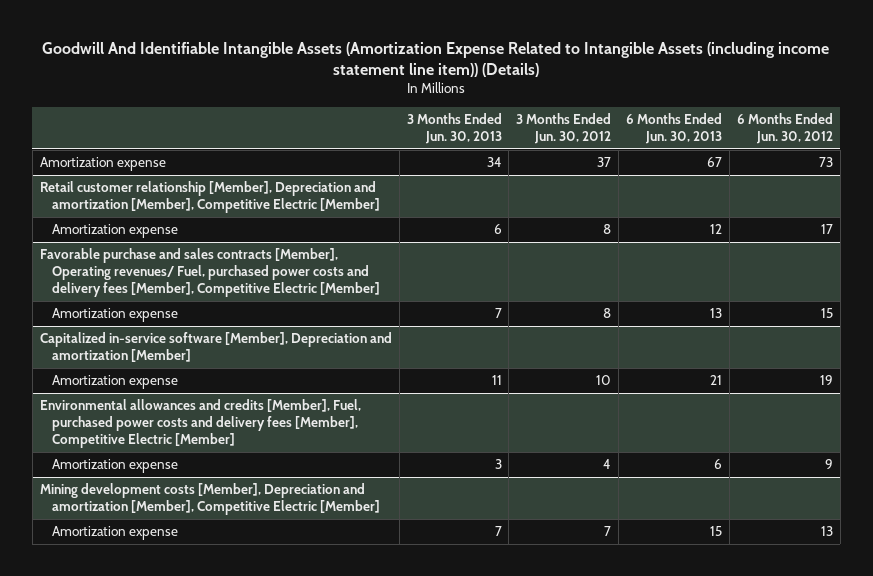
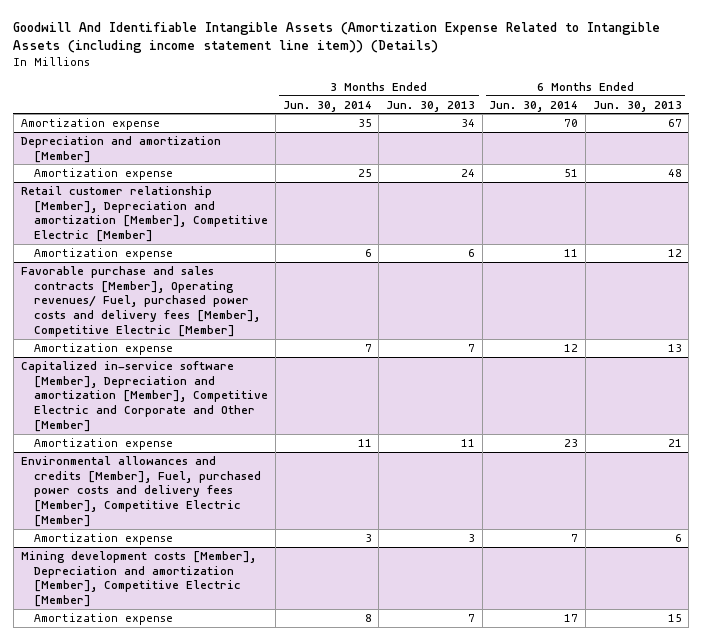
- | 3 Months Ended Jun. 30, 2013 | 3 Months Ended Jun. 30, 2012 | 6 Months Ended Jun. 30, 2013 | 6 Months Ended Jun. 30, 2012
+ | 3 Months Ended Jun. 30, 2014 | 3 Months Ended Jun. 30, 2013 | 6 Months Ended Jun. 30, 2014 | 6 Months Ended Jun. 30, 2013
+ Depreciation and amortization [Member]
+ Amortization expense | 25 | 24 | 51 | 48
- Capitalized in-service software [Member], Depreciation and amortization [Member]
+ Capitalized in-service software [Member], Depreciation and amortization [Member], Competitive Electric and Corporate and Other [Member]

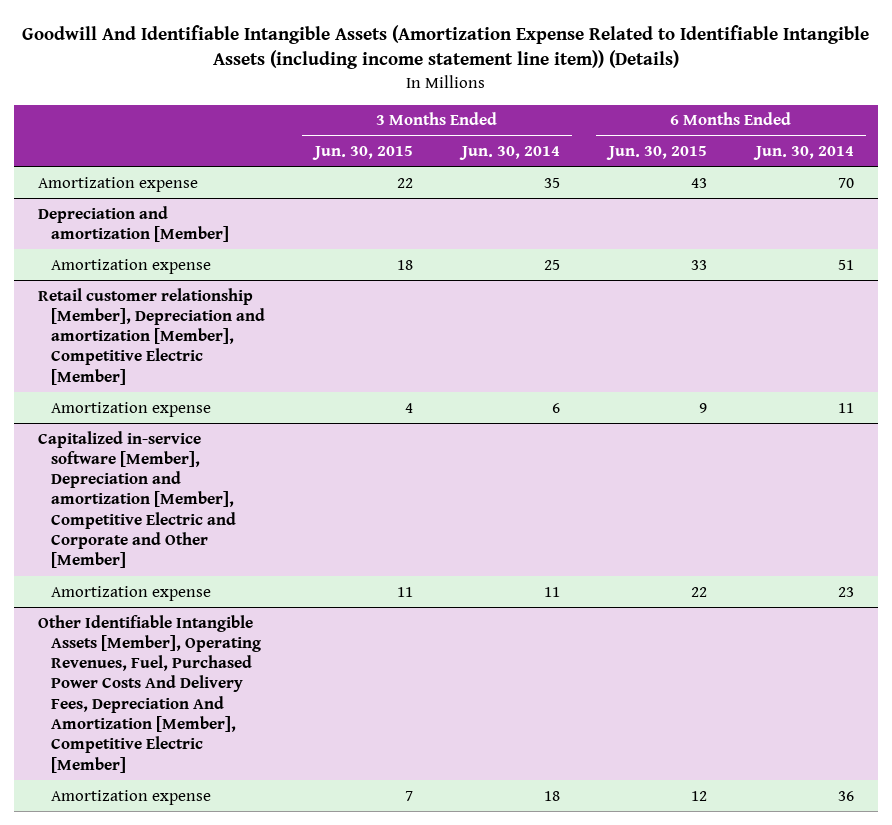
- Goodwill And Identifiable Intangible Assets (Amortization Expense Related to Intangible Assets (including income statement line item)) (Details)
+ Goodwill And Identifiable Intangible Assets (Amortization Expense Related to Identifiable Intangible Assets (including income statement line item)) (Details)
- | 3 Months Ended Jun. 30, 2014 | 3 Months Ended Jun. 30, 2013 | 6 Months Ended Jun. 30, 2014 | 6 Months Ended Jun. 30, 2013
+ | 3 Months Ended Jun. 30, 2015 | 3 Months Ended Jun. 30, 2014 | 6 Months Ended Jun. 30, 2015 | 6 Months Ended Jun. 30, 2014
- Favorable purchase and sales contracts [Member], Operating revenues/ Fuel, purchased power costs and delivery fees [Member], Competitive Electric [Member]
- Amortization expense | 7 | 7 | 12 | 13
- Environmental allowances and credits [Member], Fuel, purchased power costs and delivery fees [Member], Competitive Electric [Member]
- Amortization expense | 3 | 3 | 7 | 6
- Mining development costs [Member], Depreciation and amortization [Member], Competitive Electric [Member]
- Amortization expense | 8 | 7 | 17 | 15
+ Other Identifiable Intangible Assets [Member], Operating Revenues, Fuel, Purchased Power Costs And Delivery Fees, Depreciation And Amortization [Member], Competitive Electric [Member]
+ Amortization expense | 7 | 18 | 12 | 36

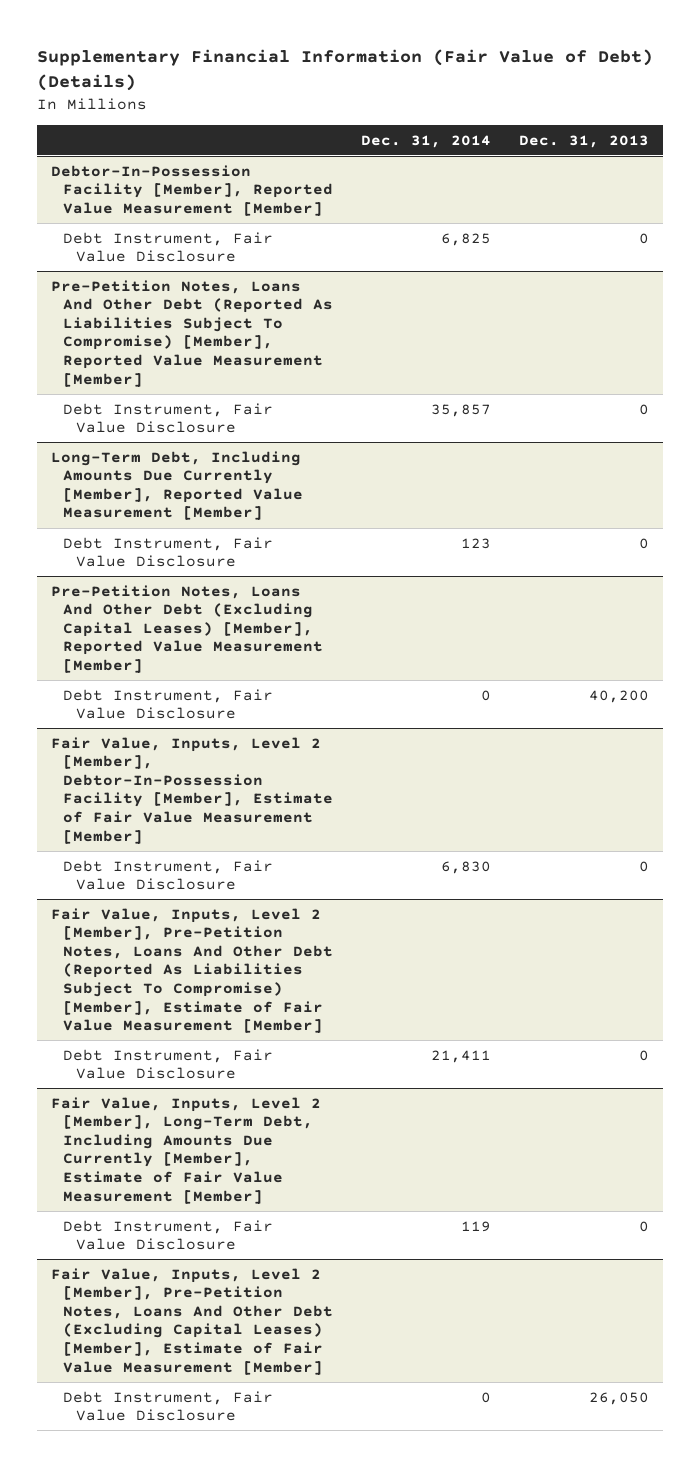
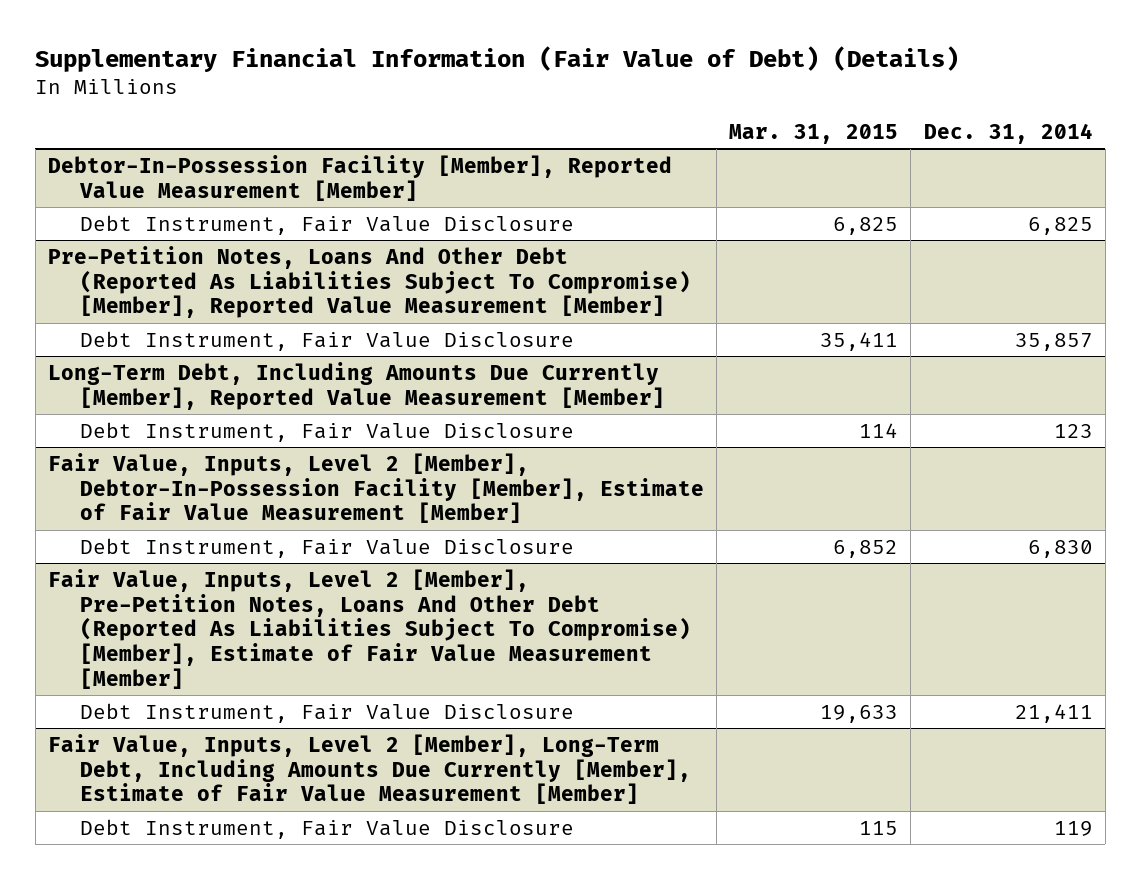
- | Dec. 31, 2014 | Dec. 31, 2013
+ | Mar. 31, 2015 | Dec. 31, 2014
- Pre-Petition Notes, Loans And Other Debt (Excluding Capital Leases) [Member], Reported Value Measurement [Member]
- Debt Instrument, Fair Value Disclosure | 0 | 40,200
- Fair Value, Inputs, Level 2 [Member], Pre-Petition Notes, Loans And Other Debt (Excluding Capital Leases) [Member], Estimate of Fair Value Measurement [Member]
- Debt Instrument, Fair Value Disclosure | 0 | 26,050

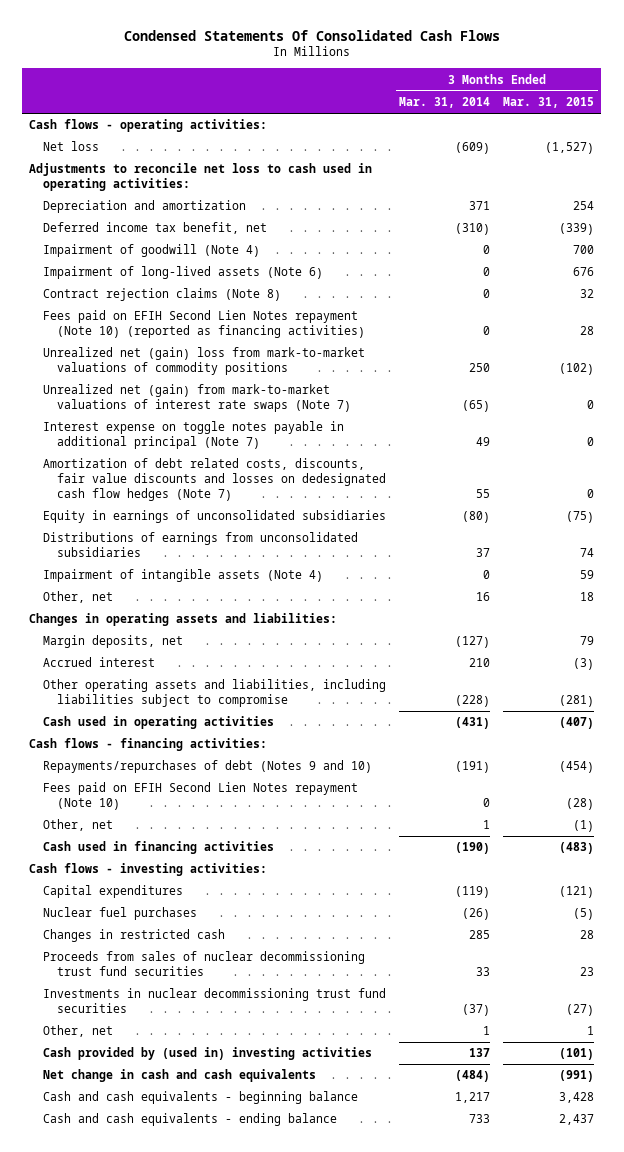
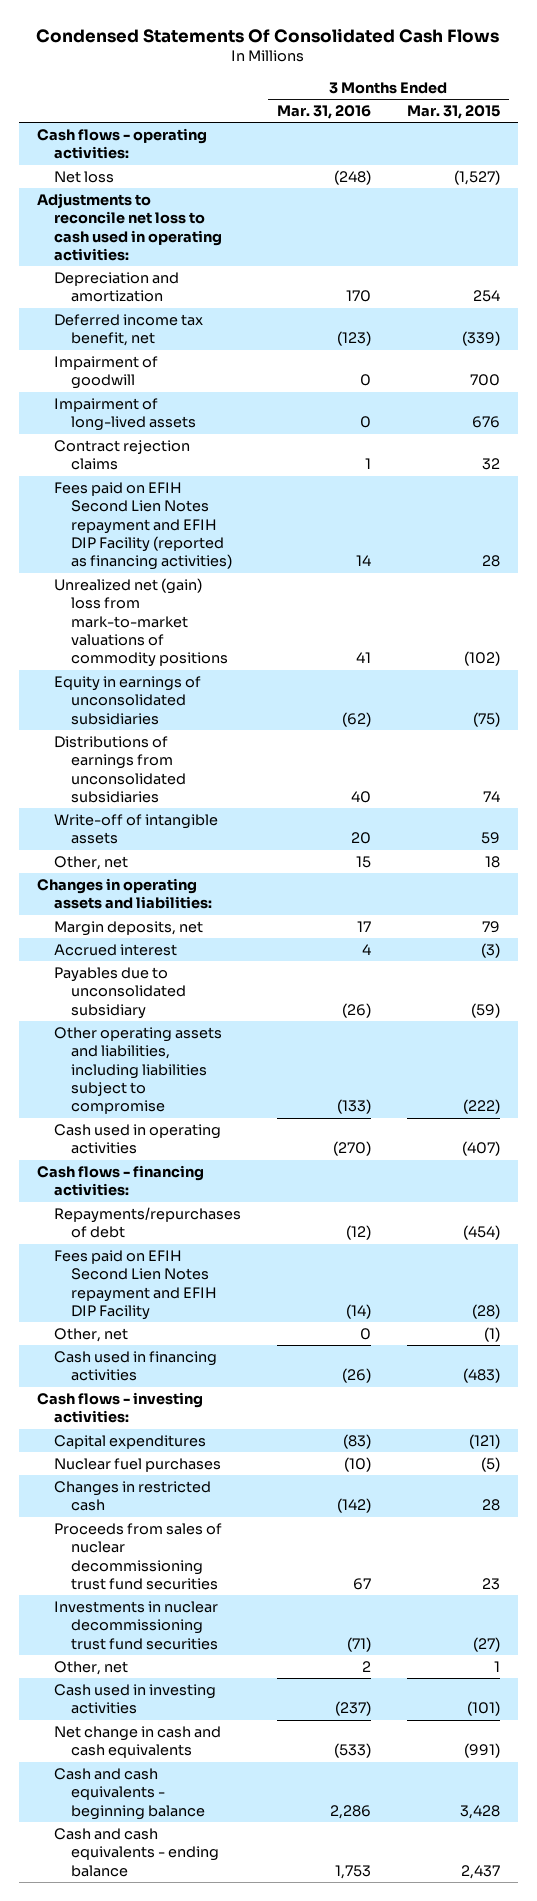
- | 3 Months Ended Mar. 31, 2014 | 3 Months Ended Mar. 31, 2015
+ | 3 Months Ended Mar. 31, 2016 | 3 Months Ended Mar. 31, 2015
- Impairment of goodwill (Note 4) | 0 | 700
- Impairment of long-lived assets (Note 6) | 0 | 676
- Contract rejection claims (Note 8) | 0 | 32
- Fees paid on EFIH Second Lien Notes repayment (Note 10) (reported as financing activities) | 0 | 28
+ Impairment of goodwill | 0 | 700
+ Impairment of long-lived assets | 0 | 676
+ Contract rejection claims | 1 | 32
+ Fees paid on EFIH Second Lien Notes repayment and EFIH DIP Facility (reported as financing activities) | 14 | 28
- Unrealized net (gain) from mark-to-market valuations of interest rate swaps (Note 7) | (65) | 0
- Interest expense on toggle notes payable in additional principal (Note 7) | 49 | 0
- Amortization of debt related costs, discounts, fair value discounts and losses on dedesignated cash flow hedges (Note 7) | 55 | 0
- Impairment of intangible assets (Note 4) | 0 | 59
+ Write-off of intangible assets | 20 | 59
- Other operating assets and liabilities, including liabilities subject to compromise | (228) | (281)
+ Payables due to unconsolidated subsidiary | (26) | (59)
+ Other operating assets and liabilities, including liabilities subject to compromise | (133) | (222)
- Repayments/repurchases of debt (Notes 9 and 10) | (191) | (454)
- Fees paid on EFIH Second Lien Notes repayment (Note 10) | 0 | (28)
+ Repayments/repurchases of debt | (12) | (454)
+ Fees paid on EFIH Second Lien Notes repayment and EFIH DIP Facility | (14) | (28)
- Cash provided by (used in) investing activities | 137 | (101)
+ Cash used in investing activities | (237) | (101)

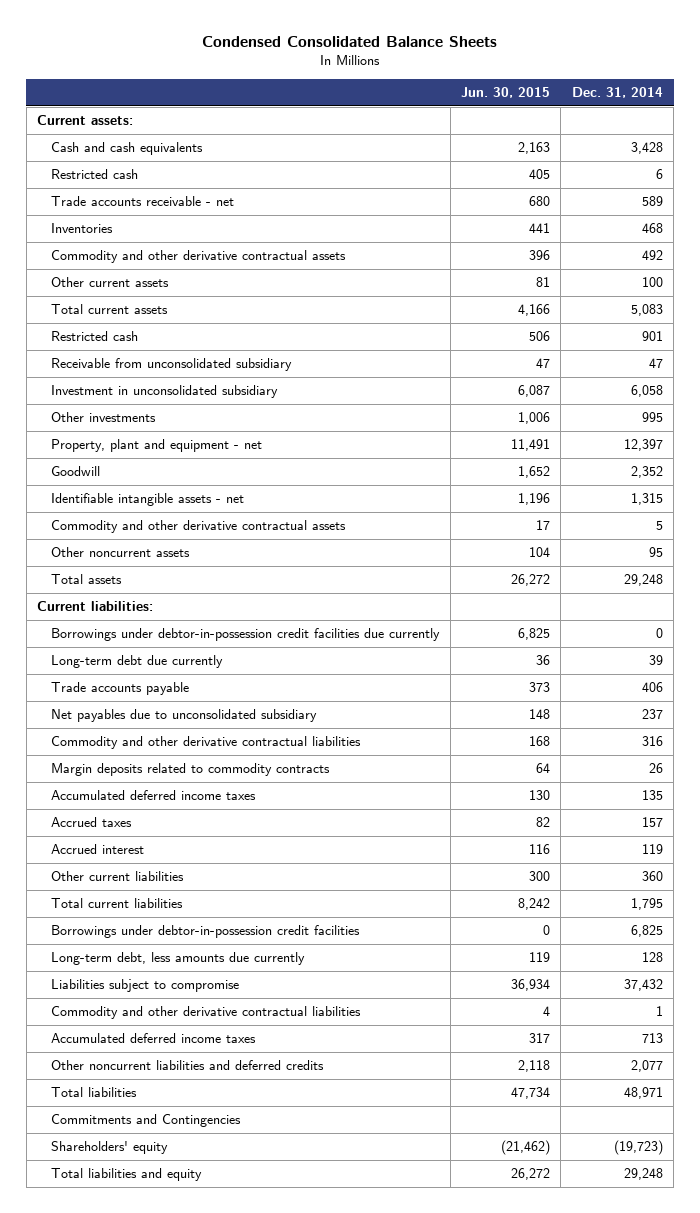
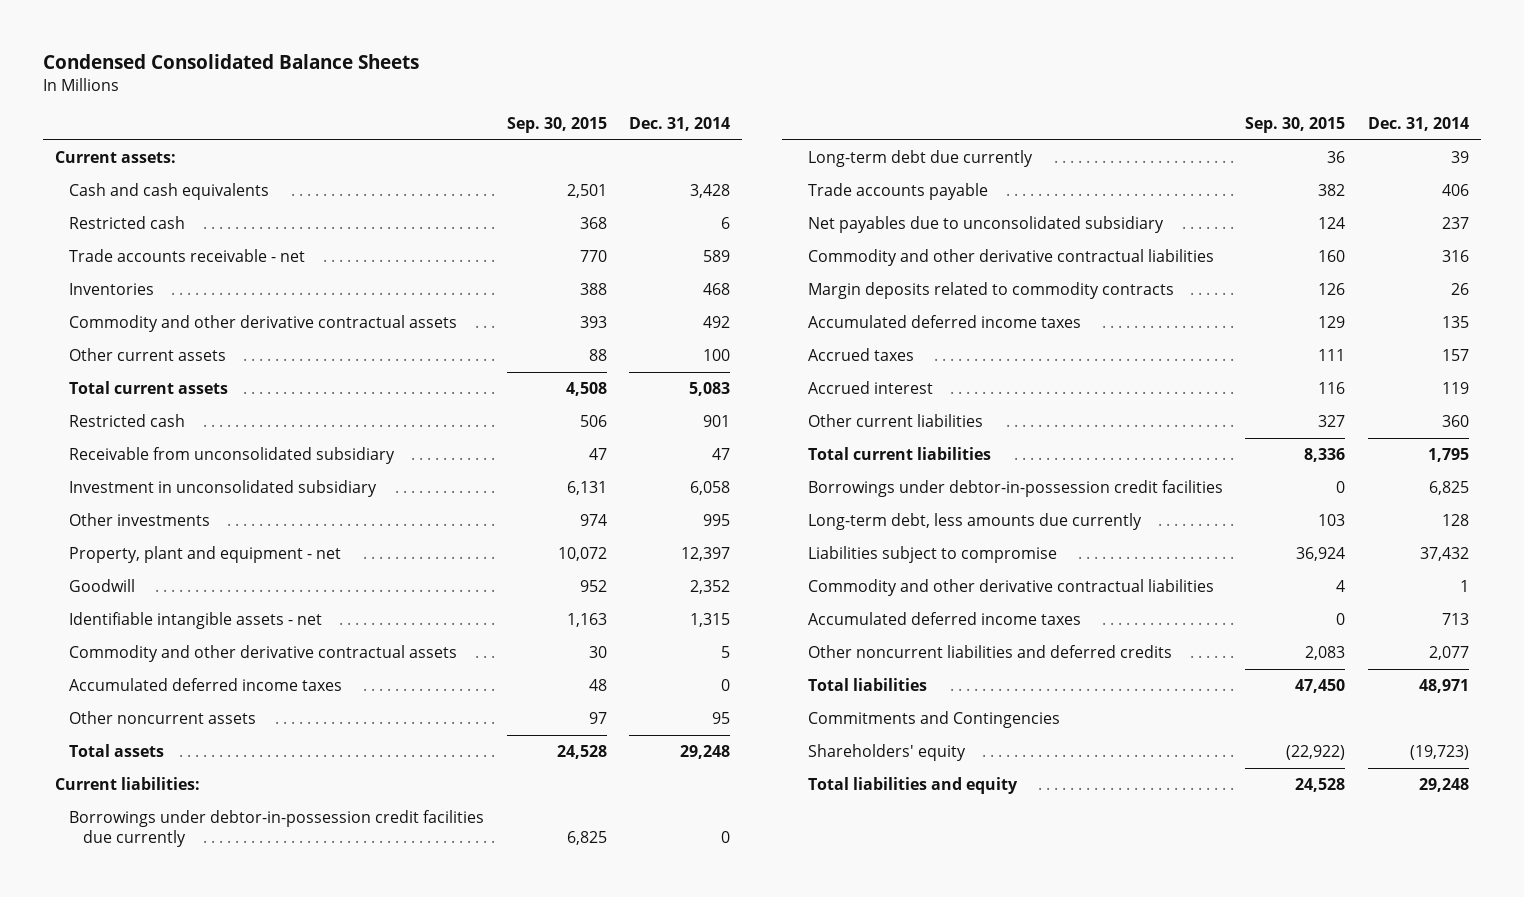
- | Jun. 30, 2015 | Dec. 31, 2014
+ | Sep. 30, 2015 | Dec. 31, 2014
+ Accumulated deferred income taxes | 48 | 0

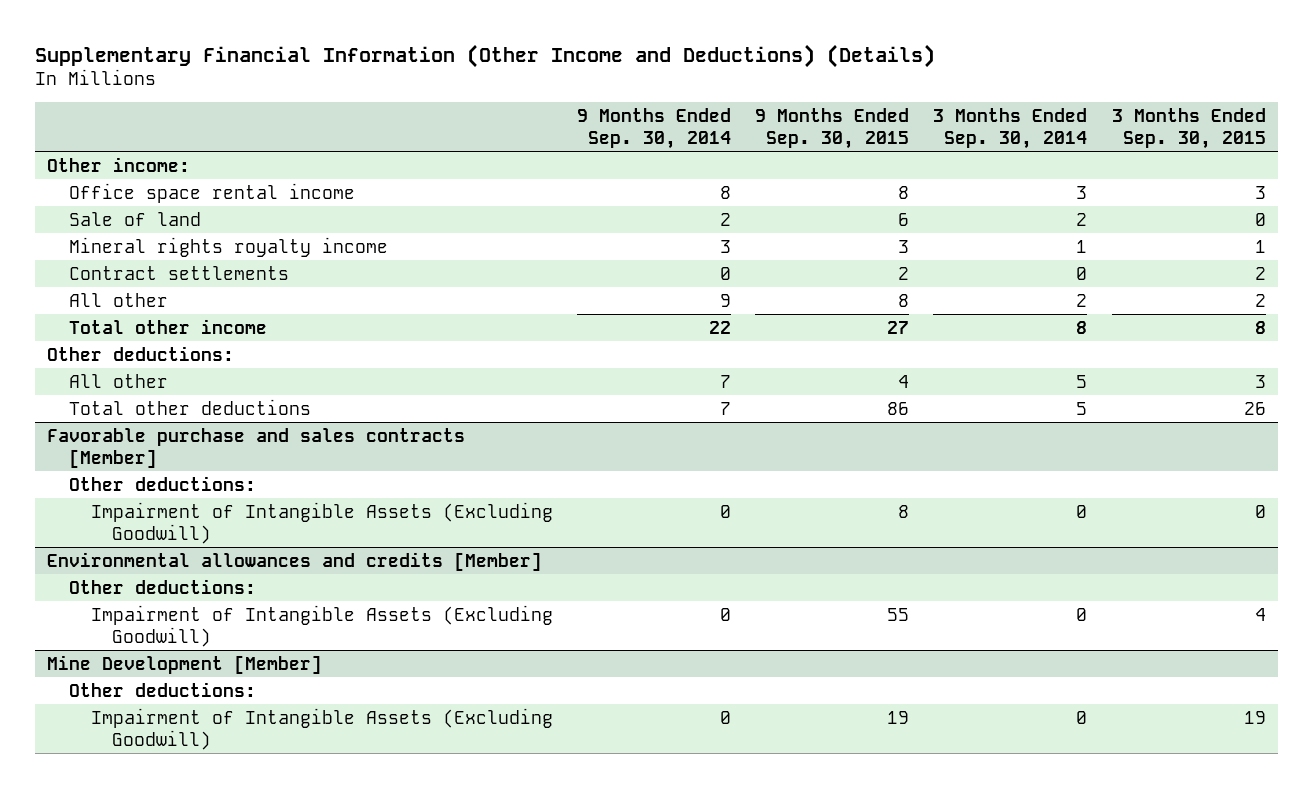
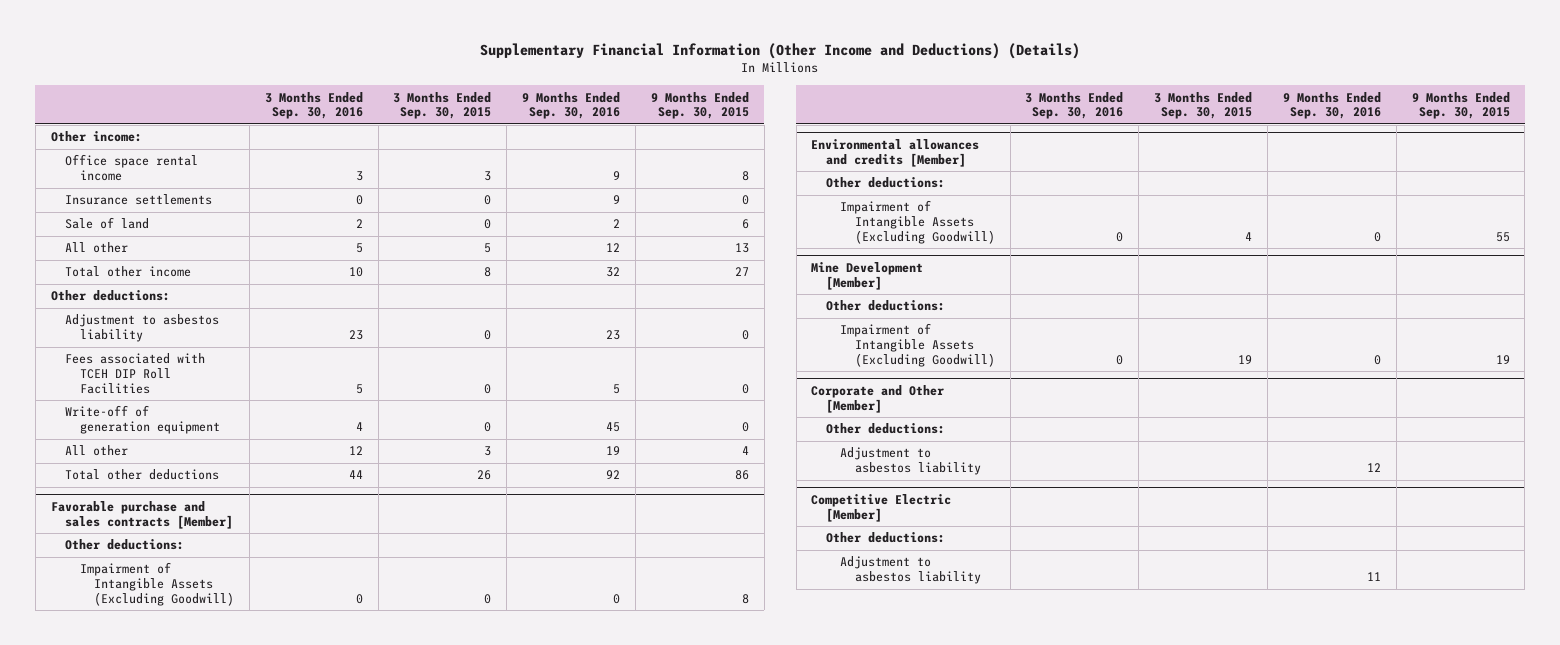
- | 9 Months Ended Sep. 30, 2014 | 9 Months Ended Sep. 30, 2015 | 3 Months Ended Sep. 30, 2014 | 3 Months Ended Sep. 30, 2015
+ | 3 Months Ended Sep. 30, 2016 | 3 Months Ended Sep. 30, 2015 | 9 Months Ended Sep. 30, 2016 | 9 Months Ended Sep. 30, 2015
+ Insurance settlements | 0 | 0 | 9 | 0
- Mineral rights royalty income | 3 | 3 | 1 | 1
- Contract settlements | 0 | 2 | 0 | 2
- All other | 9 | 8 | 2 | 2
+ All other | 5 | 5 | 12 | 13
+ Adjustment to asbestos liability | 23 | 0 | 23 | 0
+ Fees associated with TCEH DIP Roll Facilities | 5 | 0 | 5 | 0
+ Write-off of generation equipment | 4 | 0 | 45 | 0
+ Corporate and Other [Member]
+ Other deductions:
+ Adjustment to asbestos liability | | | 12 |
+ Competitive Electric [Member]
+ Other deductions:
+ Adjustment to asbestos liability | | | 11 |

